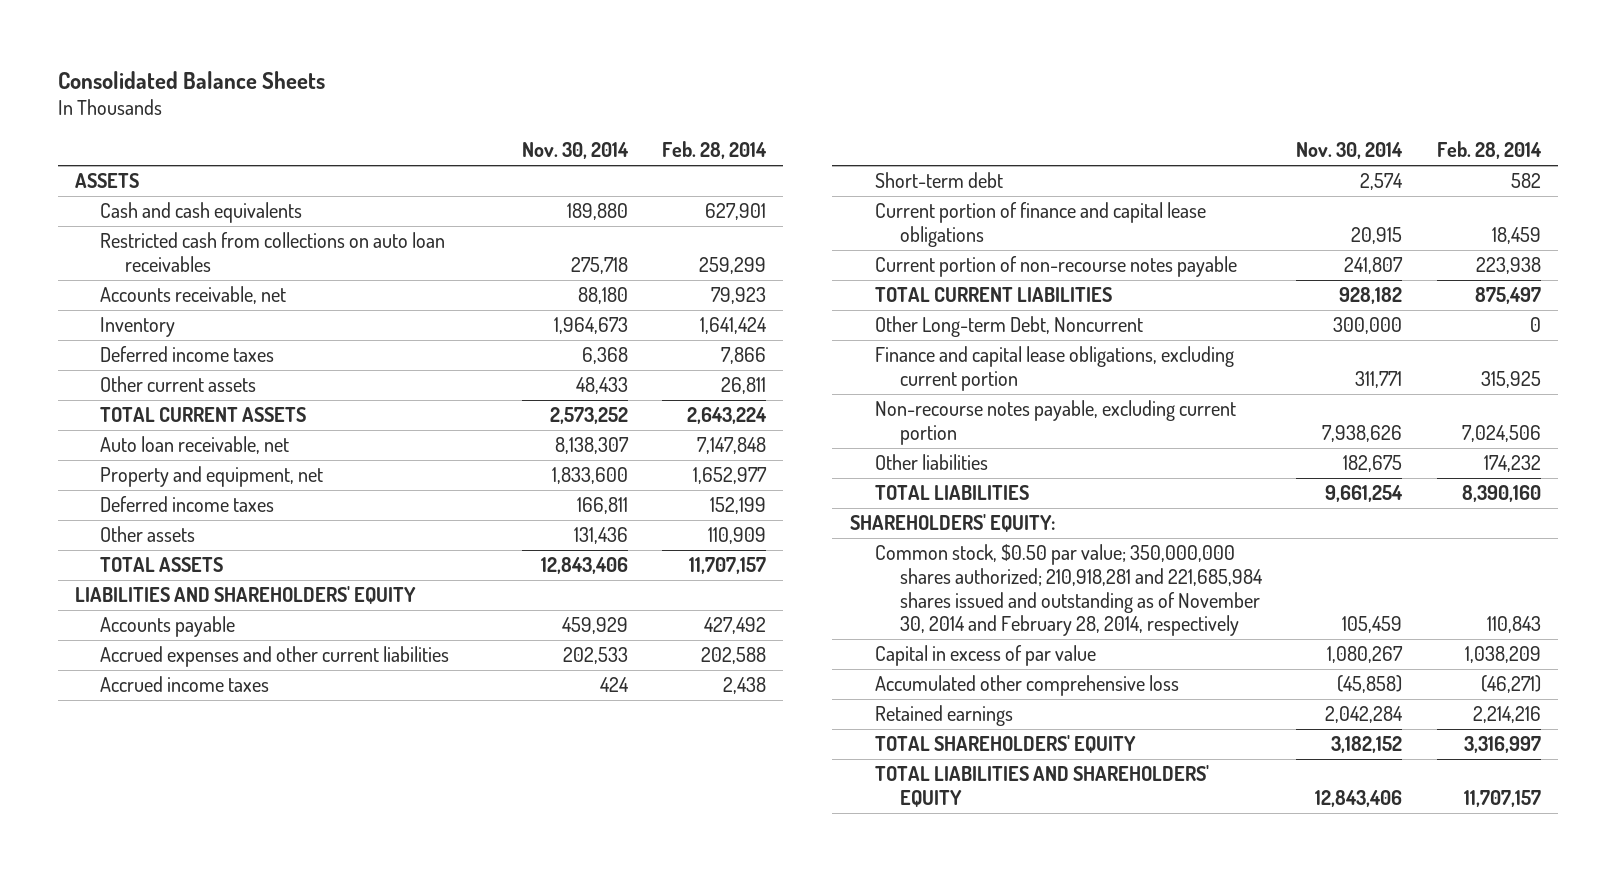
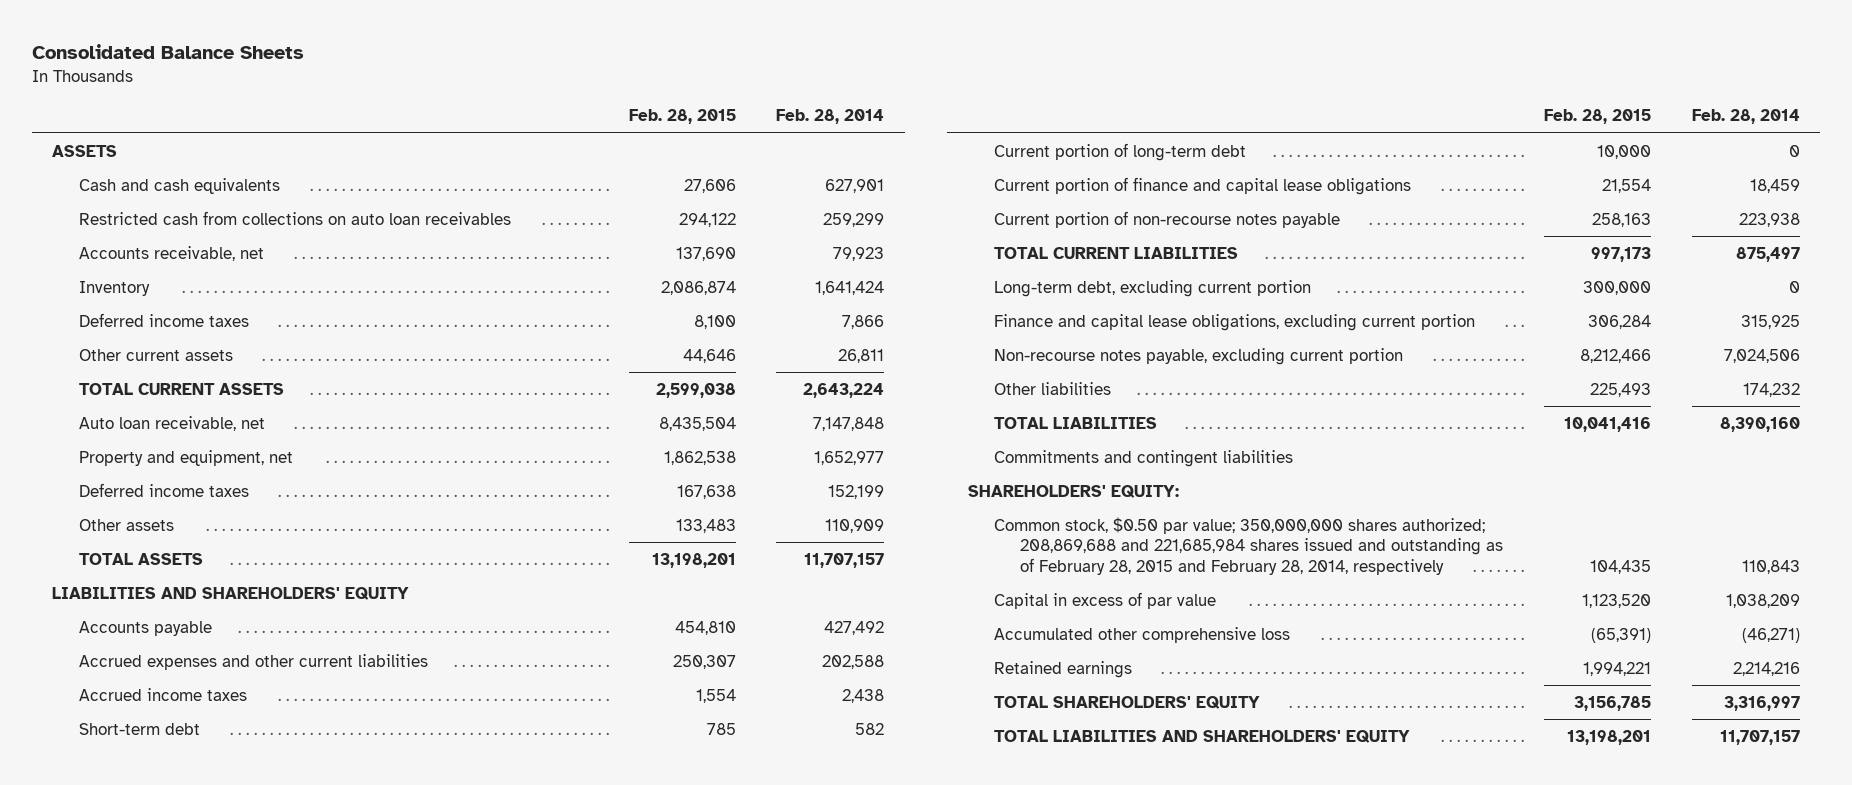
- | Nov. 30, 2014 | Feb. 28, 2014
+ | Feb. 28, 2015 | Feb. 28, 2014
+ Current portion of long-term debt | 10,000 | 0
- Other Long-term Debt, Noncurrent | 300,000 | 0
+ Long-term debt, excluding current portion | 300,000 | 0
+ Commitments and contingent liabilities
- Common stock, $0.50 par value; 350,000,000 shares authorized; 210,918,281 and 221,685,984 shares issued and outstanding as of November 30, 2014 and February 28, 2014, respectively | 105,459 | 110,843
+ Common stock, $0.50 par value; 350,000,000 shares authorized; 208,869,688 and 221,685,984 shares issued and outstanding as of February 28, 2015 and February 28, 2014, respectively | 104,435 | 110,843

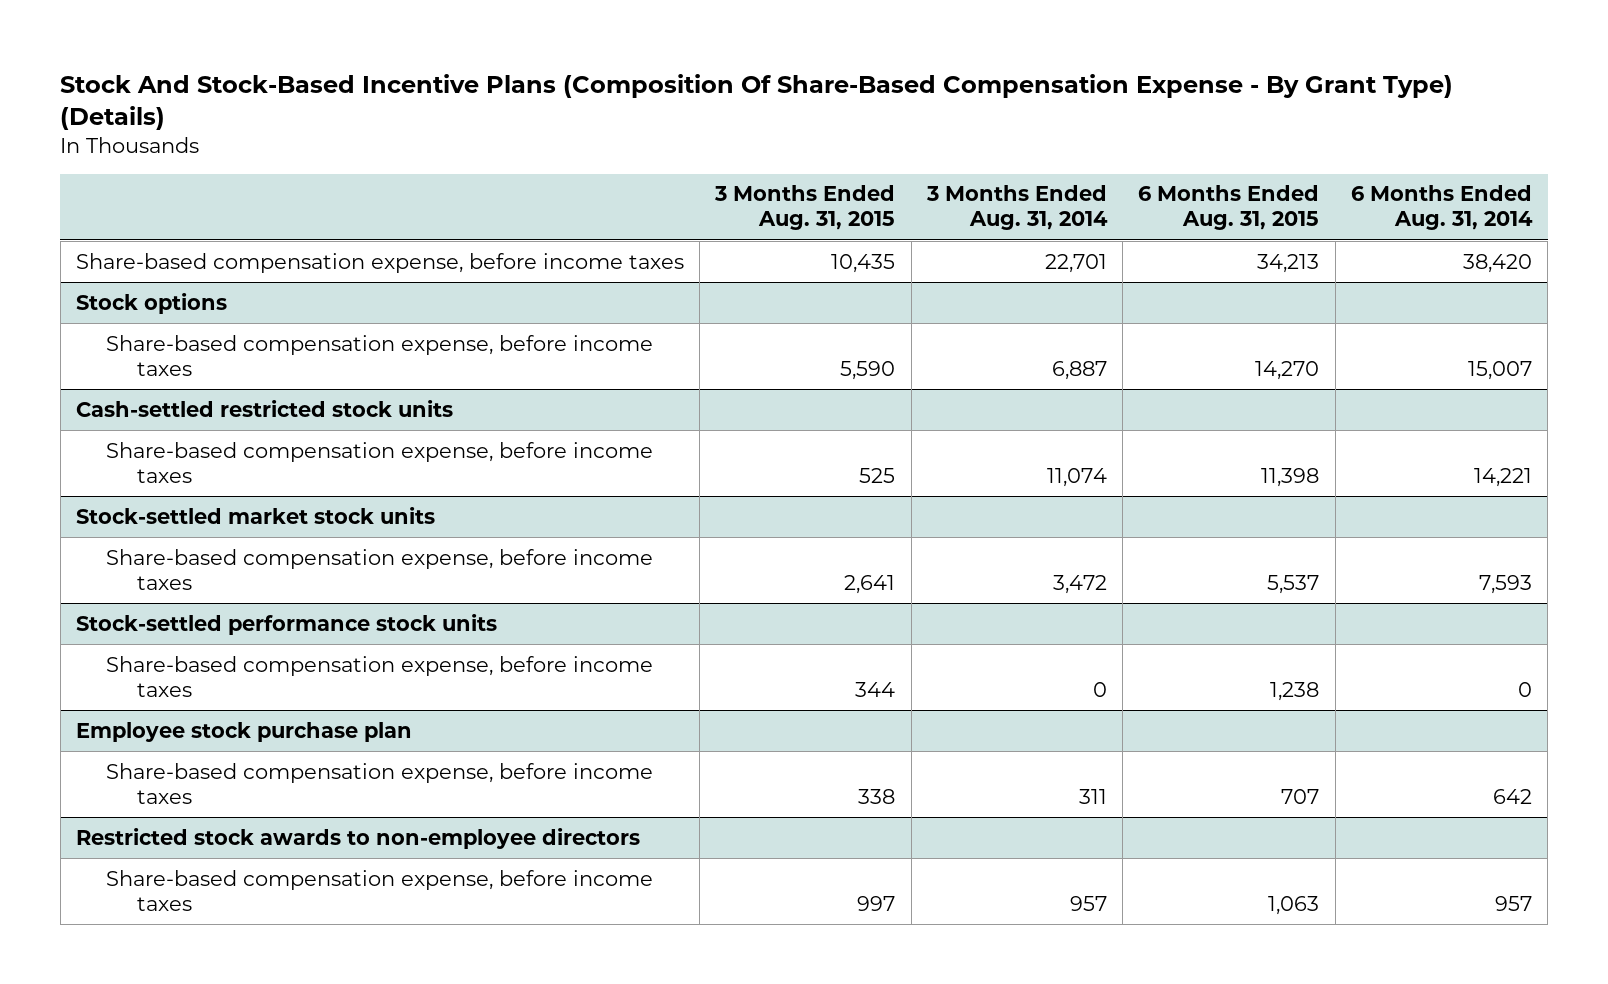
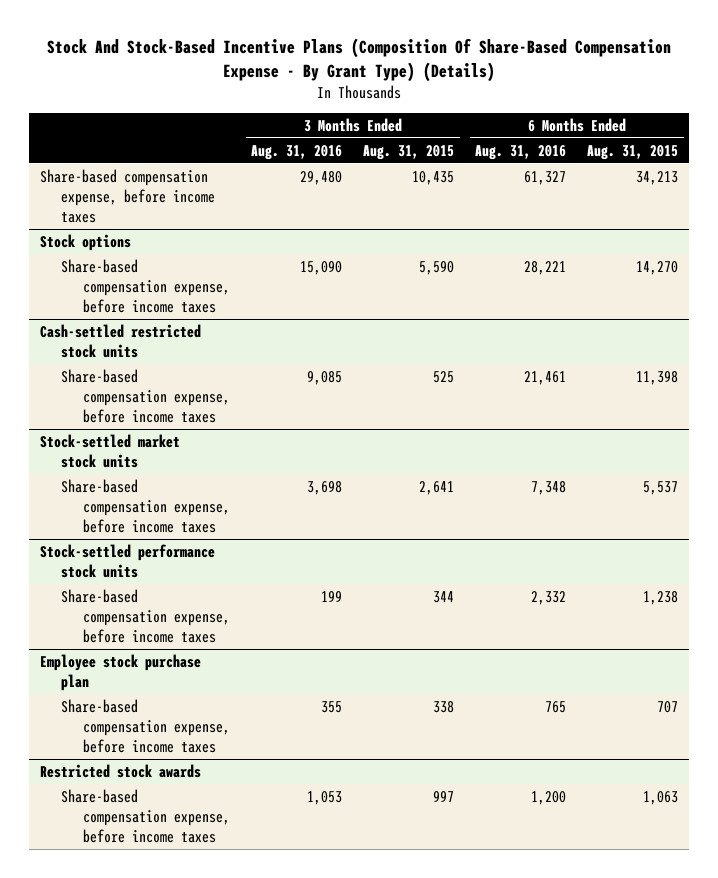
- | 3 Months Ended Aug. 31, 2015 | 3 Months Ended Aug. 31, 2014 | 6 Months Ended Aug. 31, 2015 | 6 Months Ended Aug. 31, 2014
+ | 3 Months Ended Aug. 31, 2016 | 3 Months Ended Aug. 31, 2015 | 6 Months Ended Aug. 31, 2016 | 6 Months Ended Aug. 31, 2015
- Restricted stock awards to non-employee directors
+ Restricted stock awards

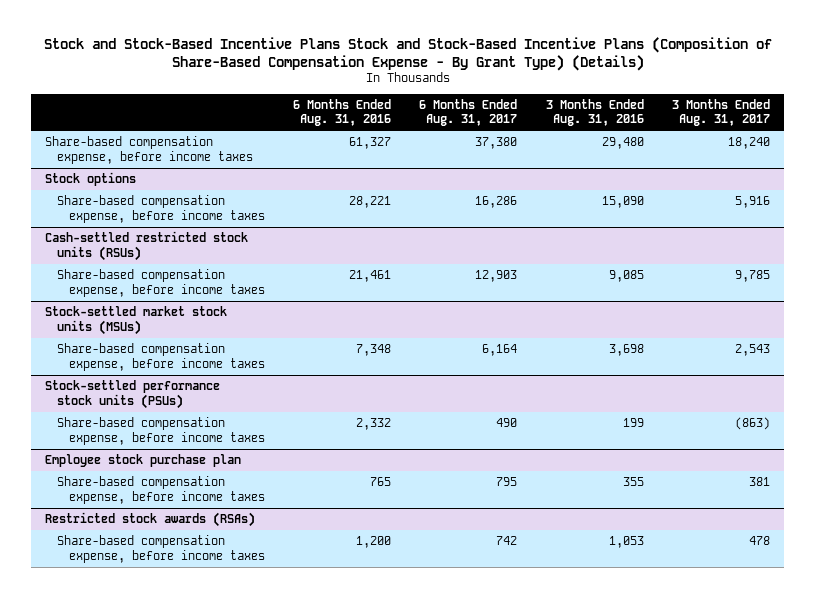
- Stock And Stock-Based Incentive Plans (Composition Of Share-Based Compensation Expense - By Grant Type) (Details)
+ Stock and Stock-Based Incentive Plans Stock and Stock-Based Incentive Plans (Composition of Share-Based Compensation Expense - By Grant Type) (Details)
- | 3 Months Ended Aug. 31, 2016 | 3 Months Ended Aug. 31, 2015 | 6 Months Ended Aug. 31, 2016 | 6 Months Ended Aug. 31, 2015
+ | 6 Months Ended Aug. 31, 2016 | 6 Months Ended Aug. 31, 2017 | 3 Months Ended Aug. 31, 2016 | 3 Months Ended Aug. 31, 2017
- Cash-settled restricted stock units
+ Cash-settled restricted stock units (RSUs)
- Stock-settled market stock units
+ Stock-settled market stock units (MSUs)
- Stock-settled performance stock units
+ Stock-settled performance stock units (PSUs)
- Restricted stock awards
+ Restricted stock awards (RSAs)

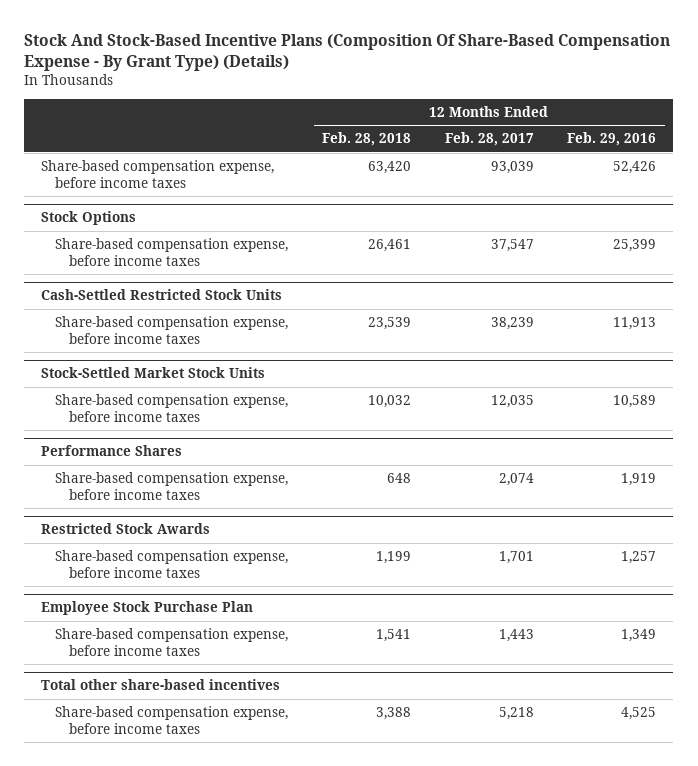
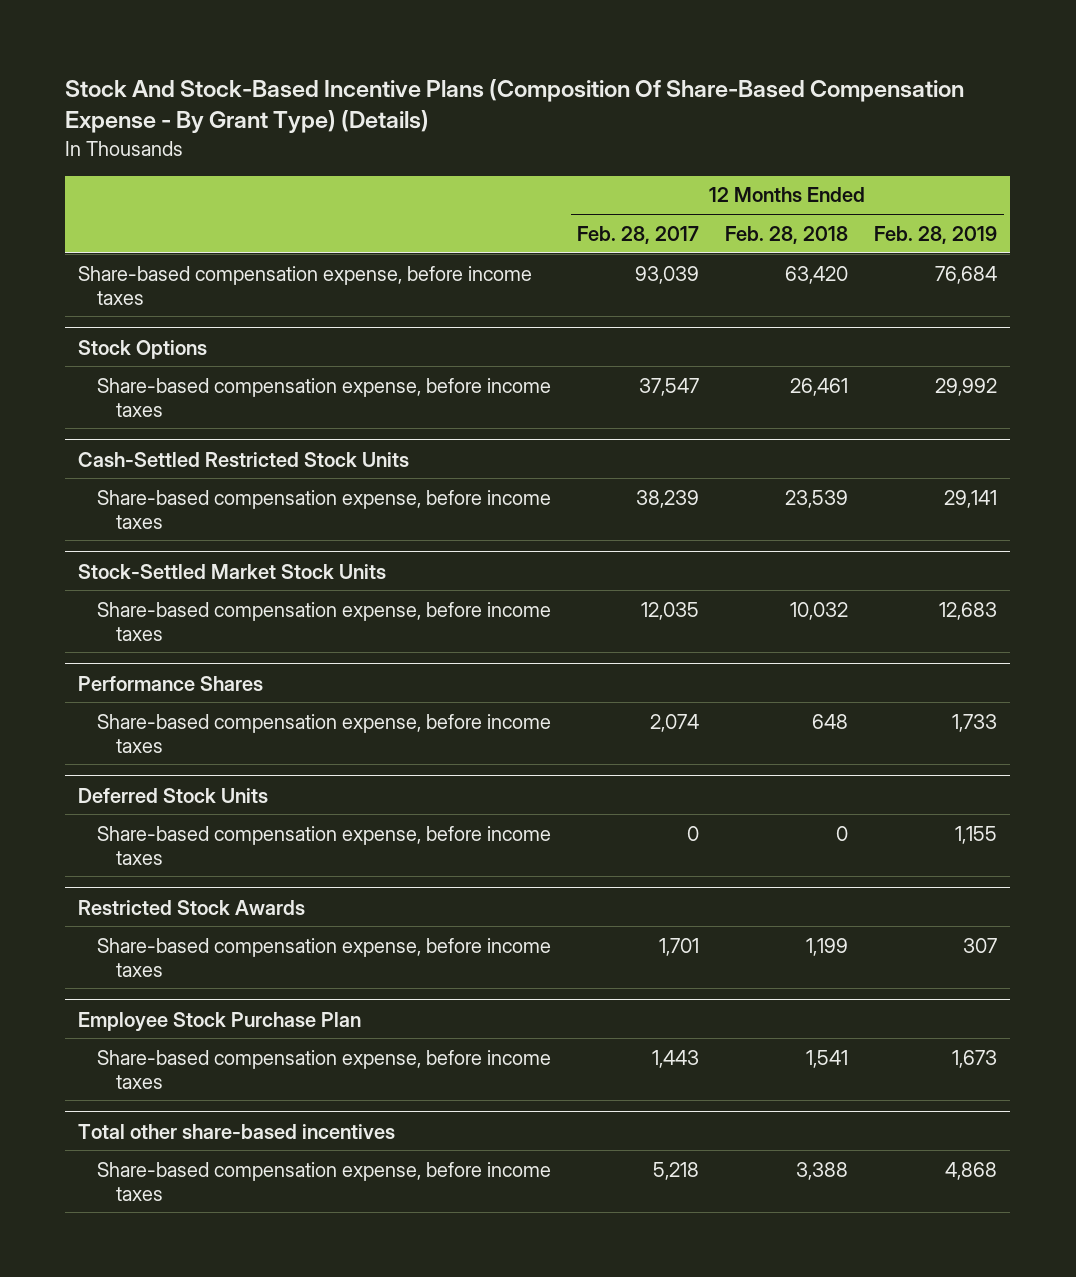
- | 12 Months Ended Feb. 28, 2018 | 12 Months Ended Feb. 28, 2017 | 12 Months Ended Feb. 29, 2016
+ | 12 Months Ended Feb. 28, 2017 | 12 Months Ended Feb. 28, 2018 | 12 Months Ended Feb. 28, 2019
+ Deferred Stock Units
+ Share-based compensation expense, before income taxes | 0 | 0 | 1,155

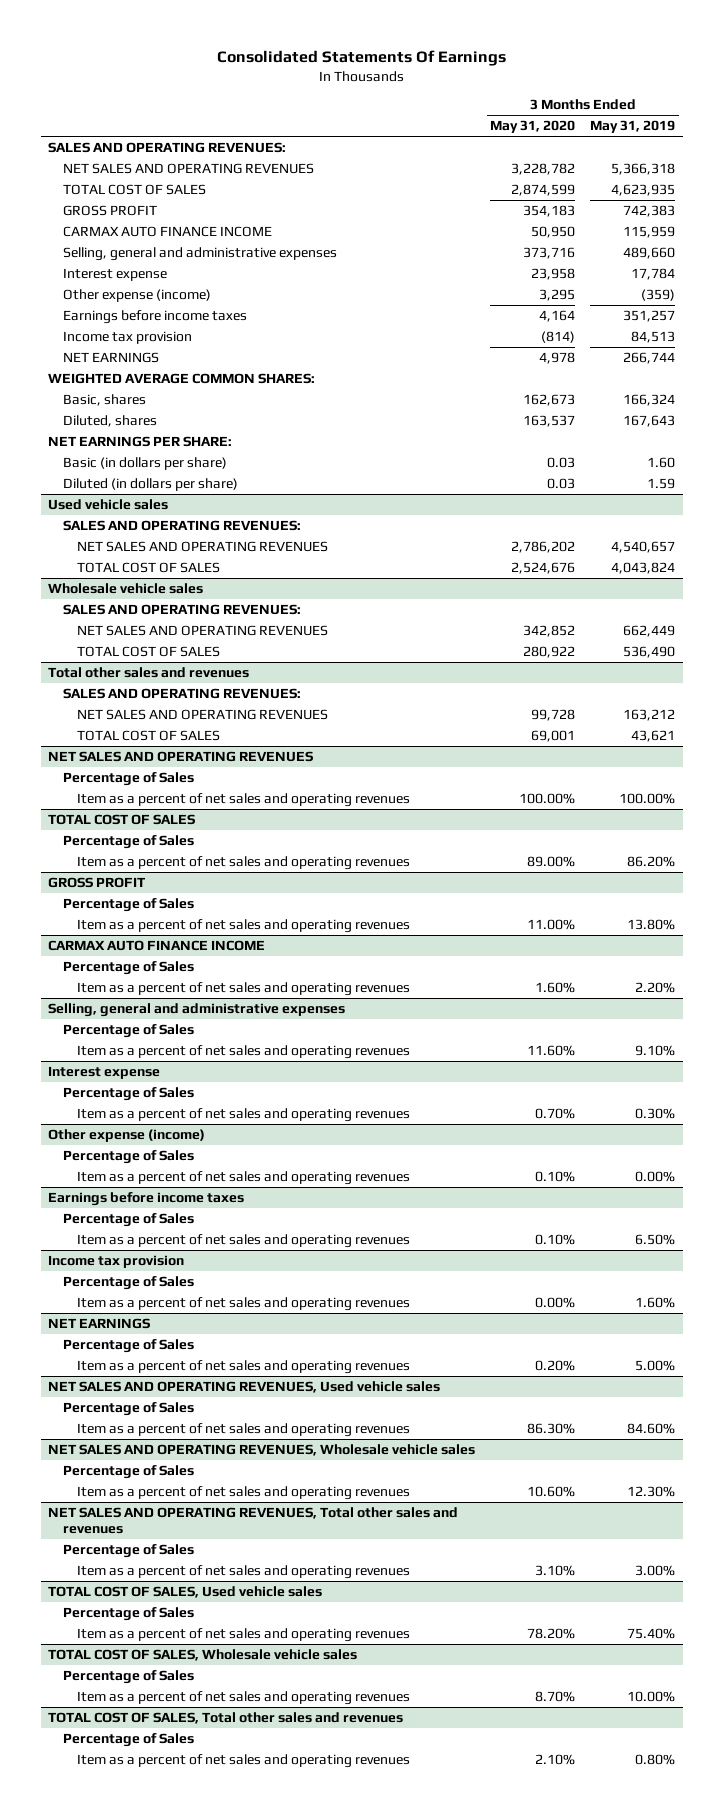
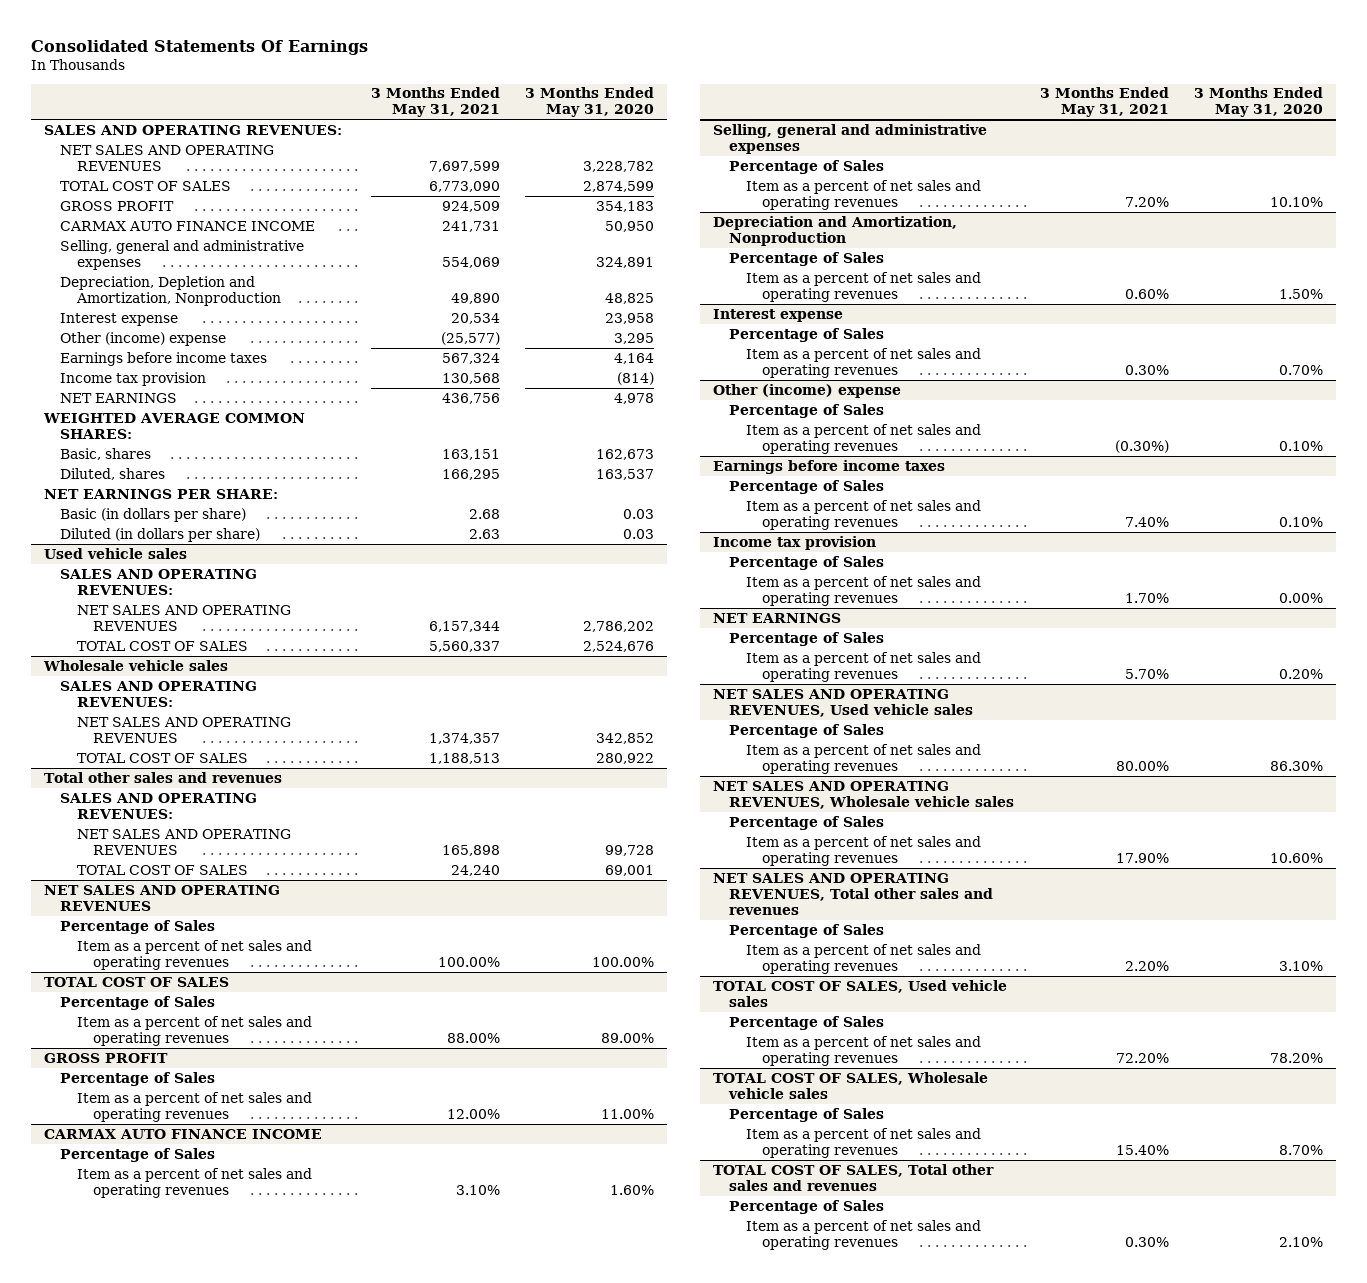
- | 3 Months Ended May 31, 2020 | 3 Months Ended May 31, 2019
+ | 3 Months Ended May 31, 2021 | 3 Months Ended May 31, 2020
- Selling, general and administrative expenses | 373,716 | 489,660
+ Selling, general and administrative expenses | 554,069 | 324,891
+ Depreciation, Depletion and Amortization, Nonproduction | 49,890 | 48,825
- Other expense (income) | 3,295 | (359)
+ Other (income) expense | (25,577) | 3,295
@ Selling, general and administrative expenses
- Item as a percent of net sales and operating revenues | 11.60% | 9.10%
+ Item as a percent of net sales and operating revenues | 7.20% | 10.10%
+ Depreciation and Amortization, Nonproduction
+ Percentage of Sales
+ Item as a percent of net sales and operating revenues | 0.60% | 1.50%
- Other expense (income)
+ Other (income) expense

